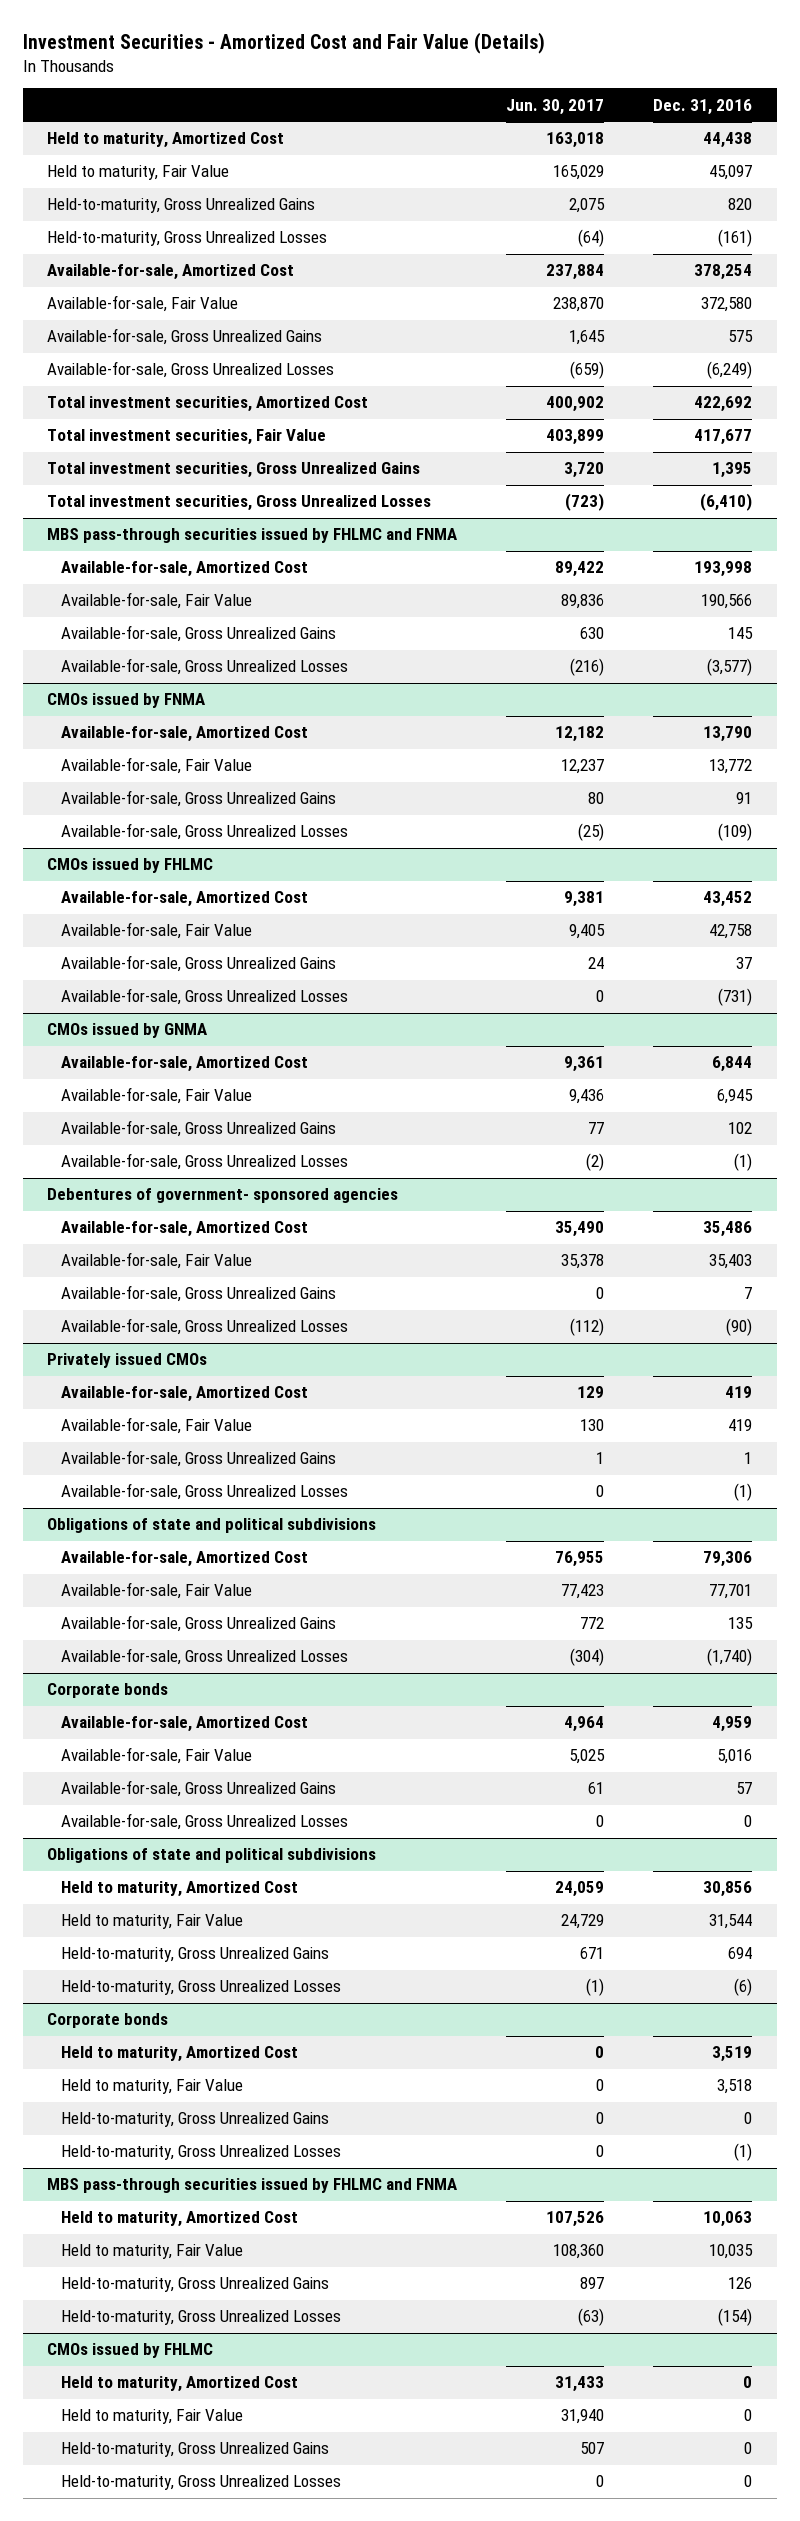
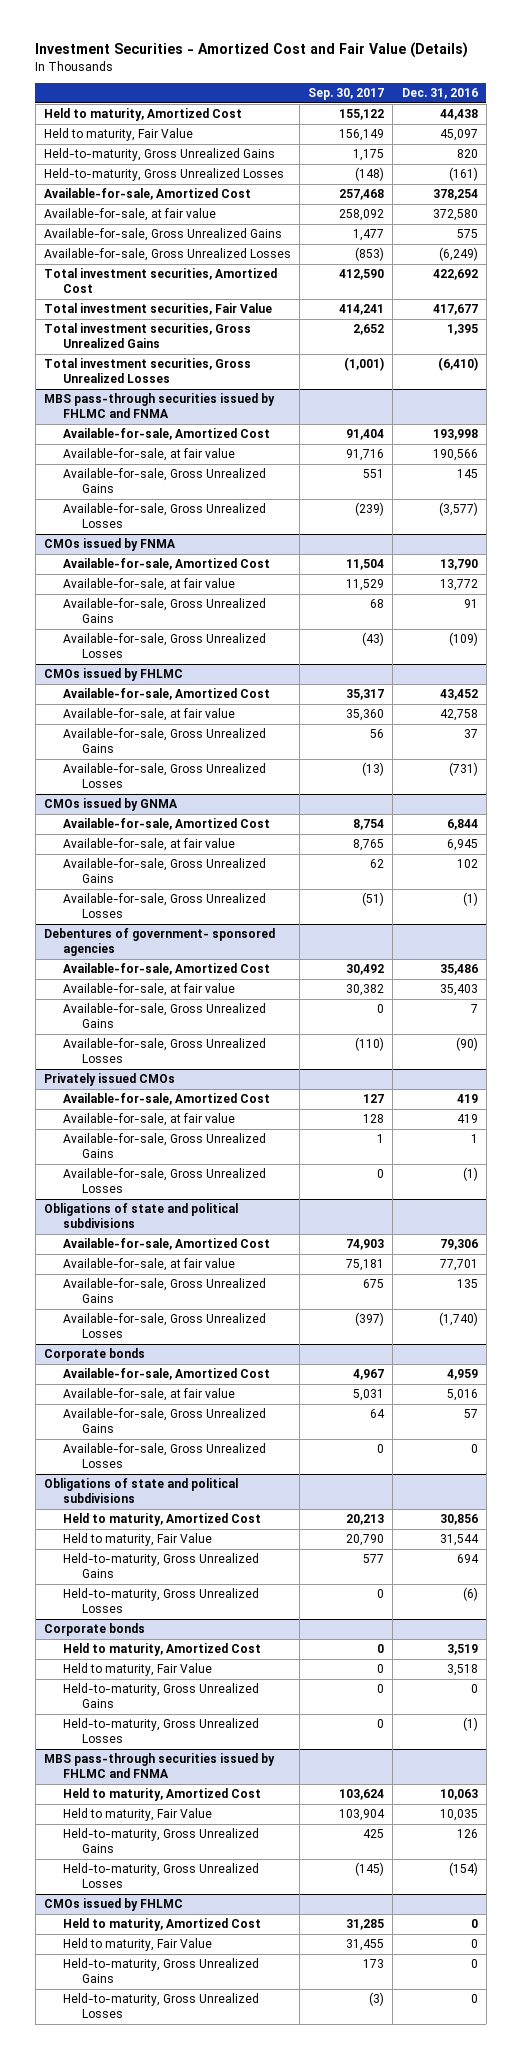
- | Jun. 30, 2017 | Dec. 31, 2016
+ | Sep. 30, 2017 | Dec. 31, 2016
- Available-for-sale, Fair Value | 238,870 | 372,580
+ Available-for-sale, at fair value | 258,092 | 372,580
@ MBS pass-through securities issued by FHLMC and FNMA
- Available-for-sale, Fair Value | 89,836 | 190,566
+ Available-for-sale, at fair value | 91,716 | 190,566
@ CMOs issued by FNMA
- Available-for-sale, Fair Value | 12,237 | 13,772
+ Available-for-sale, at fair value | 11,529 | 13,772
@ CMOs issued by FHLMC
- Available-for-sale, Fair Value | 9,405 | 42,758
+ Available-for-sale, at fair value | 35,360 | 42,758
@ CMOs issued by GNMA
- Available-for-sale, Fair Value | 9,436 | 6,945
+ Available-for-sale, at fair value | 8,765 | 6,945
@ Debentures of government- sponsored agencies
- Available-for-sale, Fair Value | 35,378 | 35,403
+ Available-for-sale, at fair value | 30,382 | 35,403
@ Privately issued CMOs
- Available-for-sale, Fair Value | 130 | 419
+ Available-for-sale, at fair value | 128 | 419
@ Obligations of state and political subdivisions
- Available-for-sale, Fair Value | 77,423 | 77,701
+ Available-for-sale, at fair value | 75,181 | 77,701
@ Corporate bonds
- Available-for-sale, Fair Value | 5,025 | 5,016
+ Available-for-sale, at fair value | 5,031 | 5,016

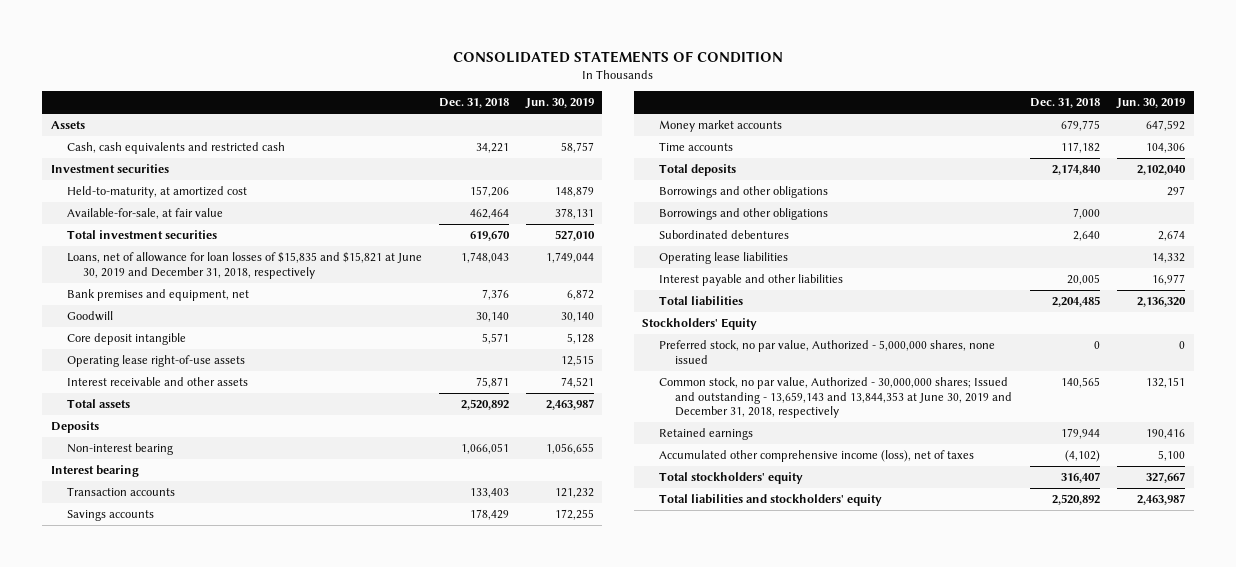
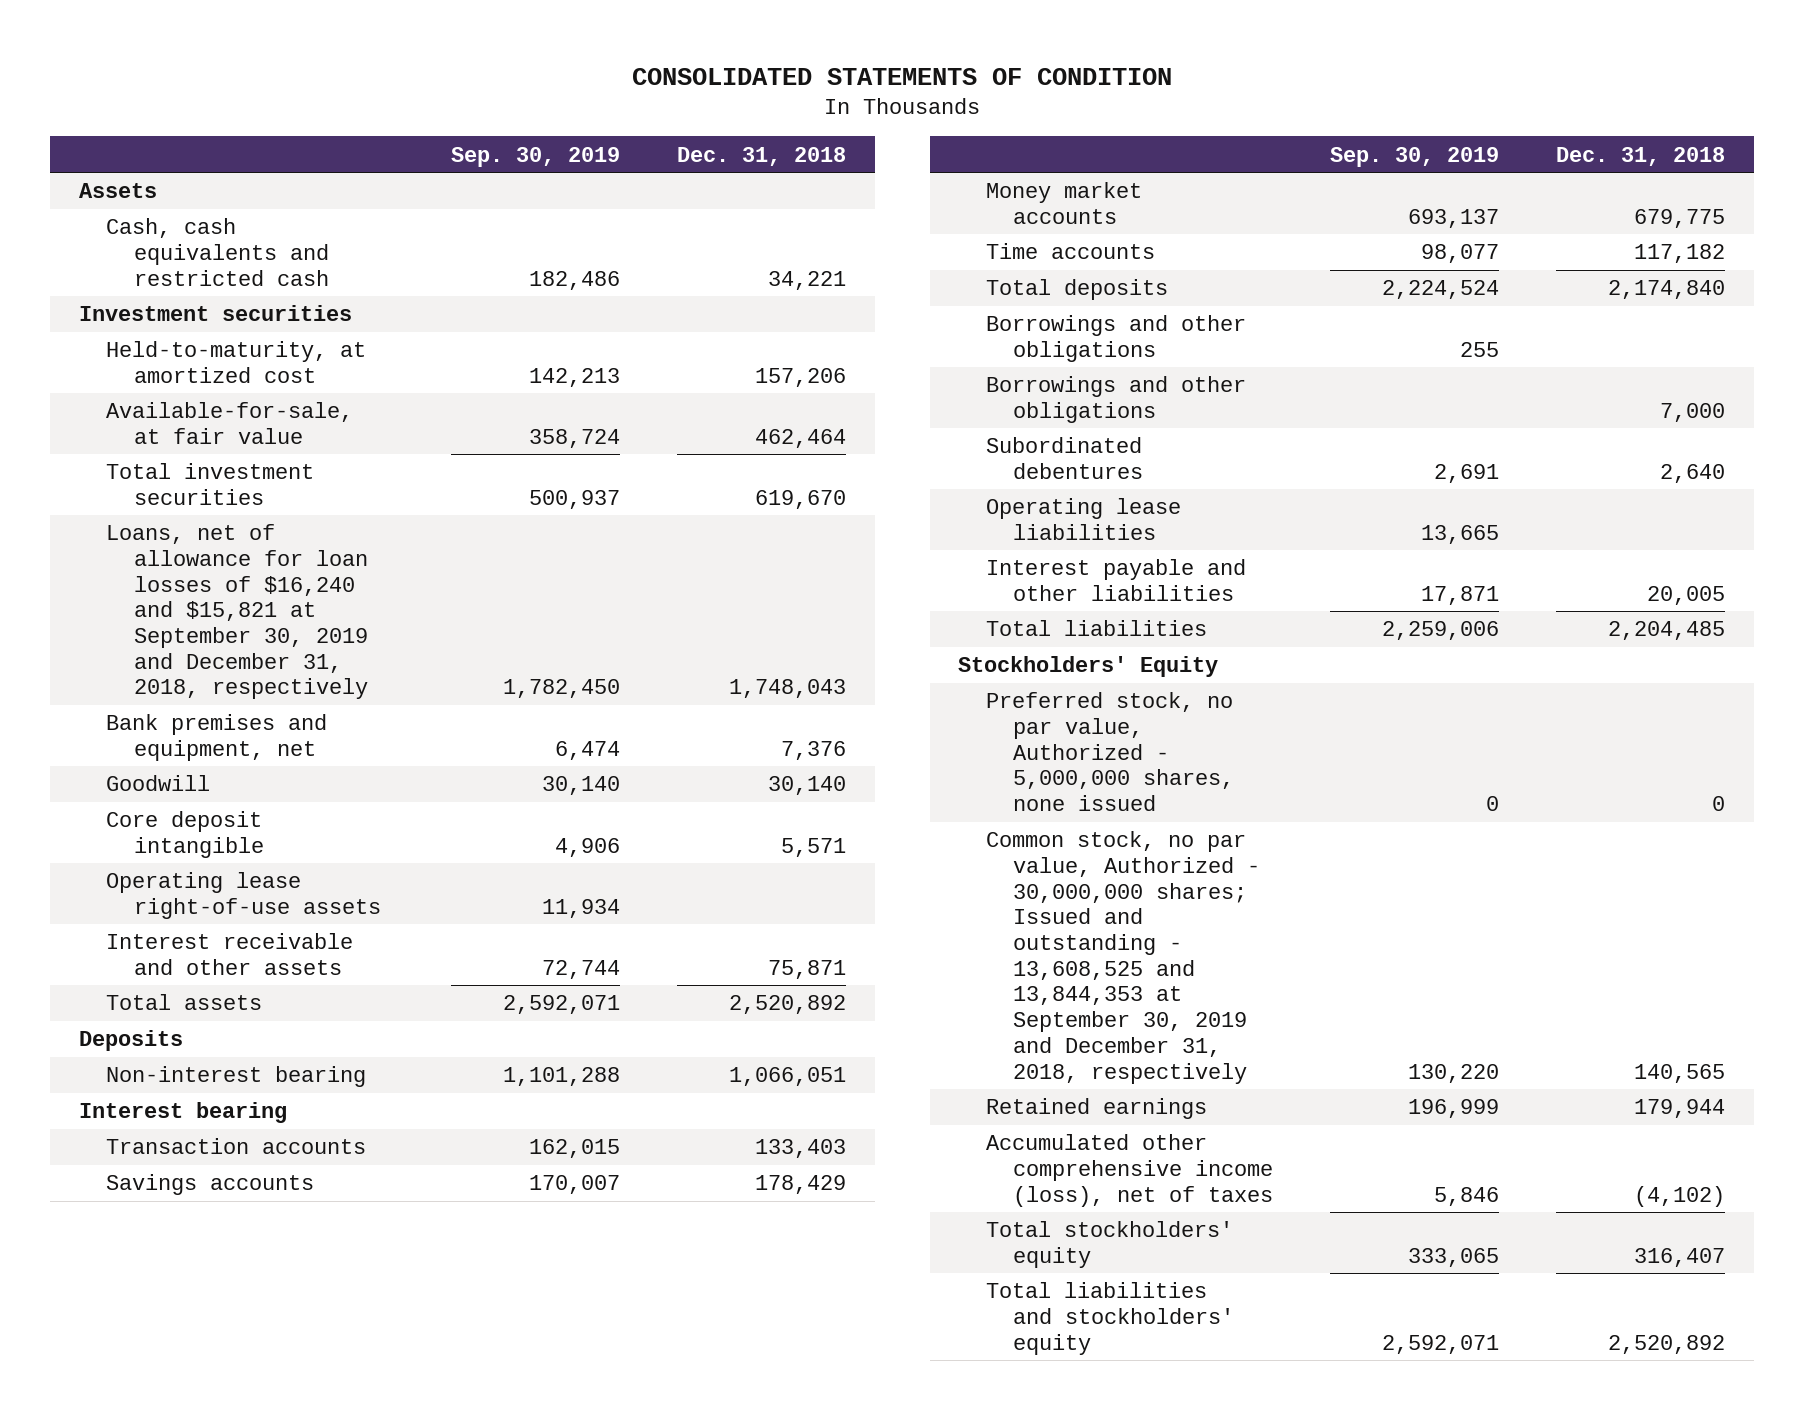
- | Dec. 31, 2018 | Jun. 30, 2019
+ | Sep. 30, 2019 | Dec. 31, 2018
- Loans, net of allowance for loan losses of $15,835 and $15,821 at June 30, 2019 and December 31, 2018, respectively | 1,748,043 | 1,749,044
+ Loans, net of allowance for loan losses of $16,240 and $15,821 at September 30, 2019 and December 31, 2018, respectively | 1,782,450 | 1,748,043
- Common stock, no par value, Authorized - 30,000,000 shares; Issued and outstanding - 13,659,143 and 13,844,353 at June 30, 2019 and December 31, 2018, respectively | 140,565 | 132,151
+ Common stock, no par value, Authorized - 30,000,000 shares; Issued and outstanding - 13,608,525 and 13,844,353 at September 30, 2019 and December 31, 2018, respectively | 130,220 | 140,565

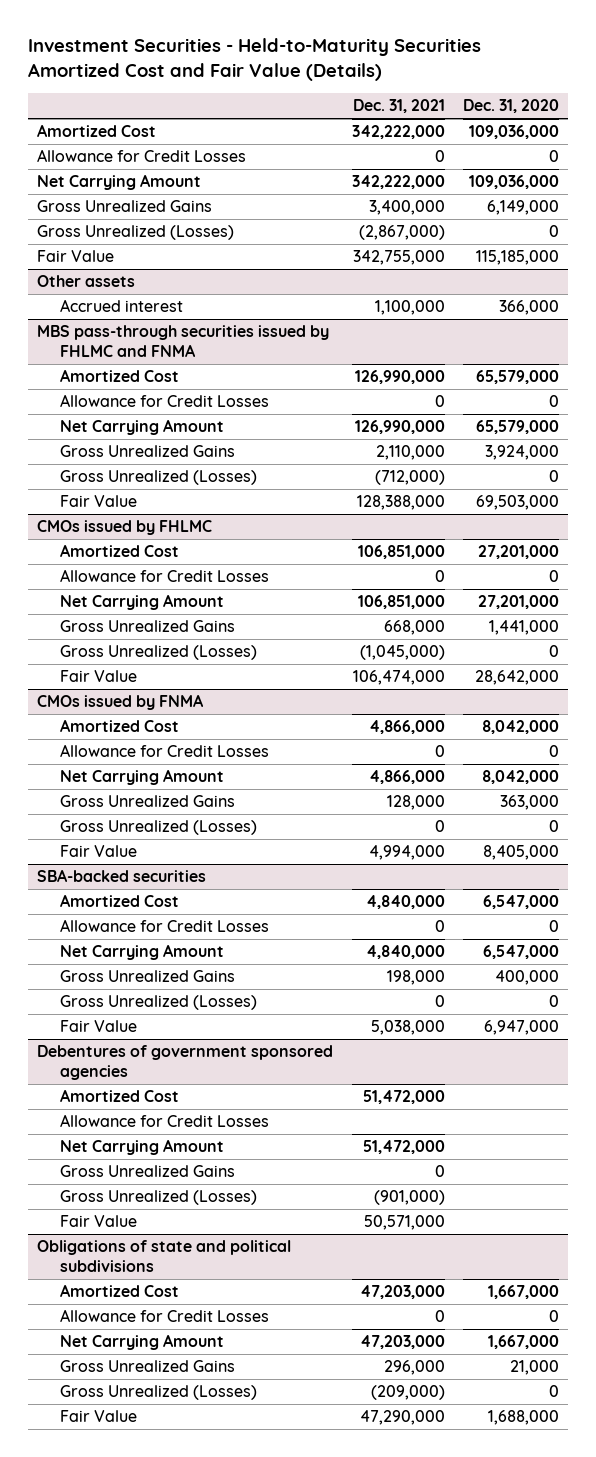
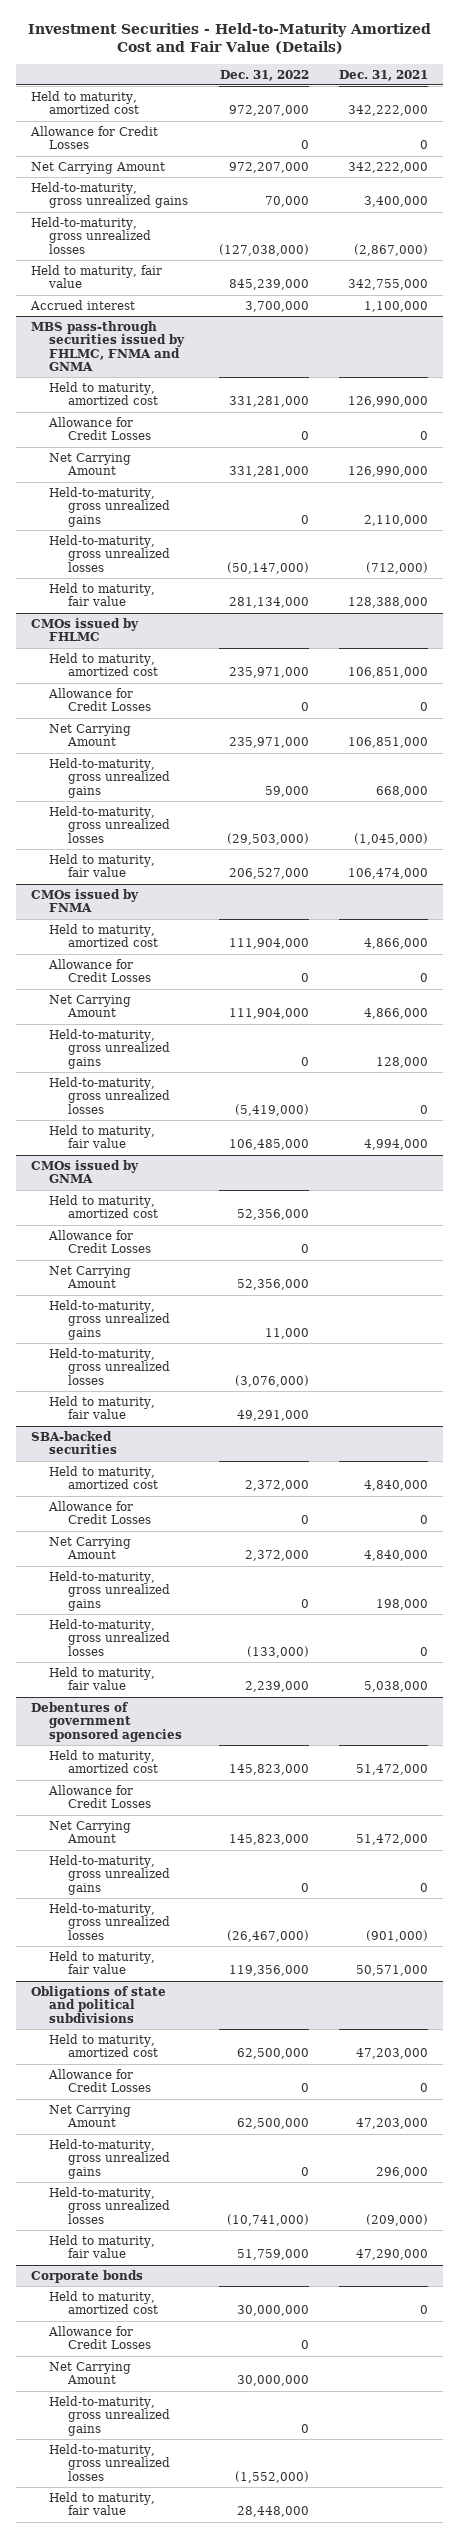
- Investment Securities - Held-to-Maturity Securities Amortized Cost and Fair Value (Details)
+ Investment Securities - Held-to-Maturity Amortized Cost and Fair Value (Details)
- | Dec. 31, 2021 | Dec. 31, 2020
+ | Dec. 31, 2022 | Dec. 31, 2021
- Amortized Cost | 342,222,000 | 109,036,000
+ Held to maturity, amortized cost | 972,207,000 | 342,222,000
- Gross Unrealized Gains | 3,400,000 | 6,149,000
- Gross Unrealized (Losses) | (2,867,000) | 0
- Fair Value | 342,755,000 | 115,185,000
- Other assets
+ Held-to-maturity, gross unrealized gains | 70,000 | 3,400,000
+ Held-to-maturity, gross unrealized losses | (127,038,000) | (2,867,000)
+ Held to maturity, fair value | 845,239,000 | 342,755,000
- MBS pass-through securities issued by FHLMC and FNMA
- Amortized Cost | 126,990,000 | 65,579,000
+ MBS pass-through securities issued by FHLMC, FNMA and GNMA
+ Held to maturity, amortized cost | 331,281,000 | 126,990,000
- Gross Unrealized Gains | 2,110,000 | 3,924,000
- Gross Unrealized (Losses) | (712,000) | 0
- Fair Value | 128,388,000 | 69,503,000
+ Held-to-maturity, gross unrealized gains | 0 | 2,110,000
+ Held-to-maturity, gross unrealized losses | (50,147,000) | (712,000)
+ Held to maturity, fair value | 281,134,000 | 128,388,000
@ CMOs issued by FHLMC
- Amortized Cost | 106,851,000 | 27,201,000
+ Held to maturity, amortized cost | 235,971,000 | 106,851,000
- Gross Unrealized Gains | 668,000 | 1,441,000
- Gross Unrealized (Losses) | (1,045,000) | 0
- Fair Value | 106,474,000 | 28,642,000
+ Held-to-maturity, gross unrealized gains | 59,000 | 668,000
+ Held-to-maturity, gross unrealized losses | (29,503,000) | (1,045,000)
+ Held to maturity, fair value | 206,527,000 | 106,474,000
@ CMOs issued by FNMA
- Amortized Cost | 4,866,000 | 8,042,000
+ Held to maturity, amortized cost | 111,904,000 | 4,866,000
- Gross Unrealized Gains | 128,000 | 363,000
- Gross Unrealized (Losses) | 0 | 0
- Fair Value | 4,994,000 | 8,405,000
+ Held-to-maturity, gross unrealized gains | 0 | 128,000
+ Held-to-maturity, gross unrealized losses | (5,419,000) | 0
+ Held to maturity, fair value | 106,485,000 | 4,994,000
+ CMOs issued by GNMA
+ Held to maturity, amortized cost | 52,356,000 |
+ Allowance for Credit Losses | 0 |
+ Net Carrying Amount | 52,356,000 |
+ Held-to-maturity, gross unrealized gains | 11,000 |
+ Held-to-maturity, gross unrealized losses | (3,076,000) |
+ Held to maturity, fair value | 49,291,000 |
@ SBA-backed securities
- Amortized Cost | 4,840,000 | 6,547,000
+ Held to maturity, amortized cost | 2,372,000 | 4,840,000
- Gross Unrealized Gains | 198,000 | 400,000
- Gross Unrealized (Losses) | 0 | 0
- Fair Value | 5,038,000 | 6,947,000
+ Held-to-maturity, gross unrealized gains | 0 | 198,000
+ Held-to-maturity, gross unrealized losses | (133,000) | 0
+ Held to maturity, fair value | 2,239,000 | 5,038,000
@ Debentures of government sponsored agencies
- Amortized Cost | 51,472,000 |
+ Held to maturity, amortized cost | 145,823,000 | 51,472,000
- Gross Unrealized Gains | 0 |
- Gross Unrealized (Losses) | (901,000) |
- Fair Value | 50,571,000 |
+ Held-to-maturity, gross unrealized gains | 0 | 0
+ Held-to-maturity, gross unrealized losses | (26,467,000) | (901,000)
+ Held to maturity, fair value | 119,356,000 | 50,571,000
@ Obligations of state and political subdivisions
- Amortized Cost | 47,203,000 | 1,667,000
+ Held to maturity, amortized cost | 62,500,000 | 47,203,000
- Gross Unrealized Gains | 296,000 | 21,000
- Gross Unrealized (Losses) | (209,000) | 0
- Fair Value | 47,290,000 | 1,688,000
+ Held-to-maturity, gross unrealized gains | 0 | 296,000
+ Held-to-maturity, gross unrealized losses | (10,741,000) | (209,000)
+ Held to maturity, fair value | 51,759,000 | 47,290,000
+ Corporate bonds
+ Held to maturity, amortized cost | 30,000,000 | 0
+ Allowance for Credit Losses | 0 |
+ Net Carrying Amount | 30,000,000 |
+ Held-to-maturity, gross unrealized gains | 0 |
+ Held-to-maturity, gross unrealized losses | (1,552,000) |
+ Held to maturity, fair value | 28,448,000 |

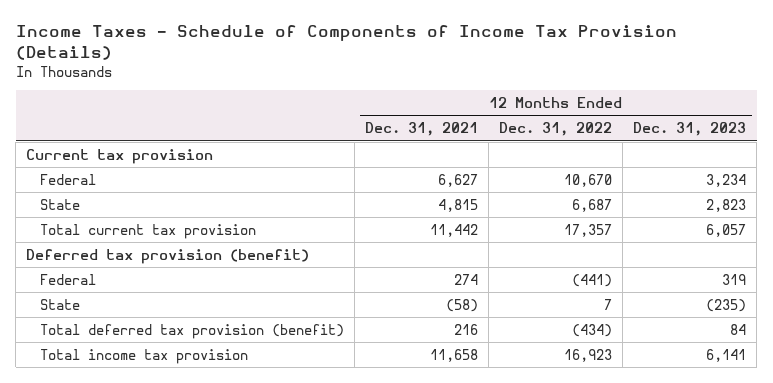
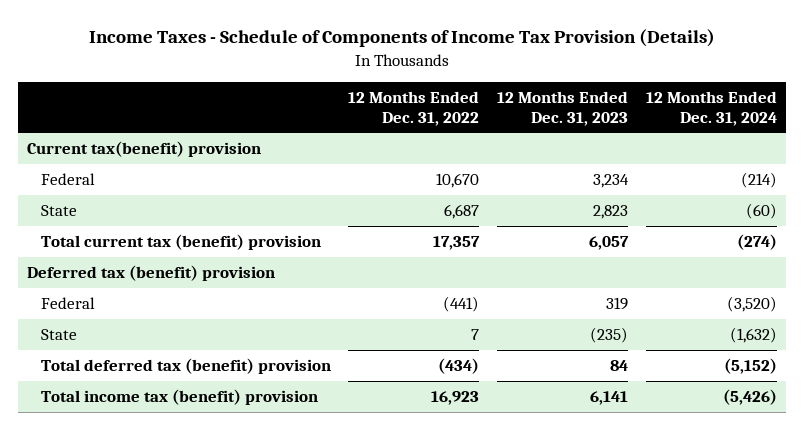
- | 12 Months Ended Dec. 31, 2021 | 12 Months Ended Dec. 31, 2022 | 12 Months Ended Dec. 31, 2023
+ | 12 Months Ended Dec. 31, 2022 | 12 Months Ended Dec. 31, 2023 | 12 Months Ended Dec. 31, 2024
- Current tax provision
+ Current tax(benefit) provision
- Total current tax provision | 11,442 | 17,357 | 6,057
- Deferred tax provision (benefit)
+ Total current tax (benefit) provision | 17,357 | 6,057 | (274)
+ Deferred tax (benefit) provision
- Total deferred tax provision (benefit) | 216 | (434) | 84
- Total income tax provision | 11,658 | 16,923 | 6,141
+ Total deferred tax (benefit) provision | (434) | 84 | (5,152)
+ Total income tax (benefit) provision | 16,923 | 6,141 | (5,426)

